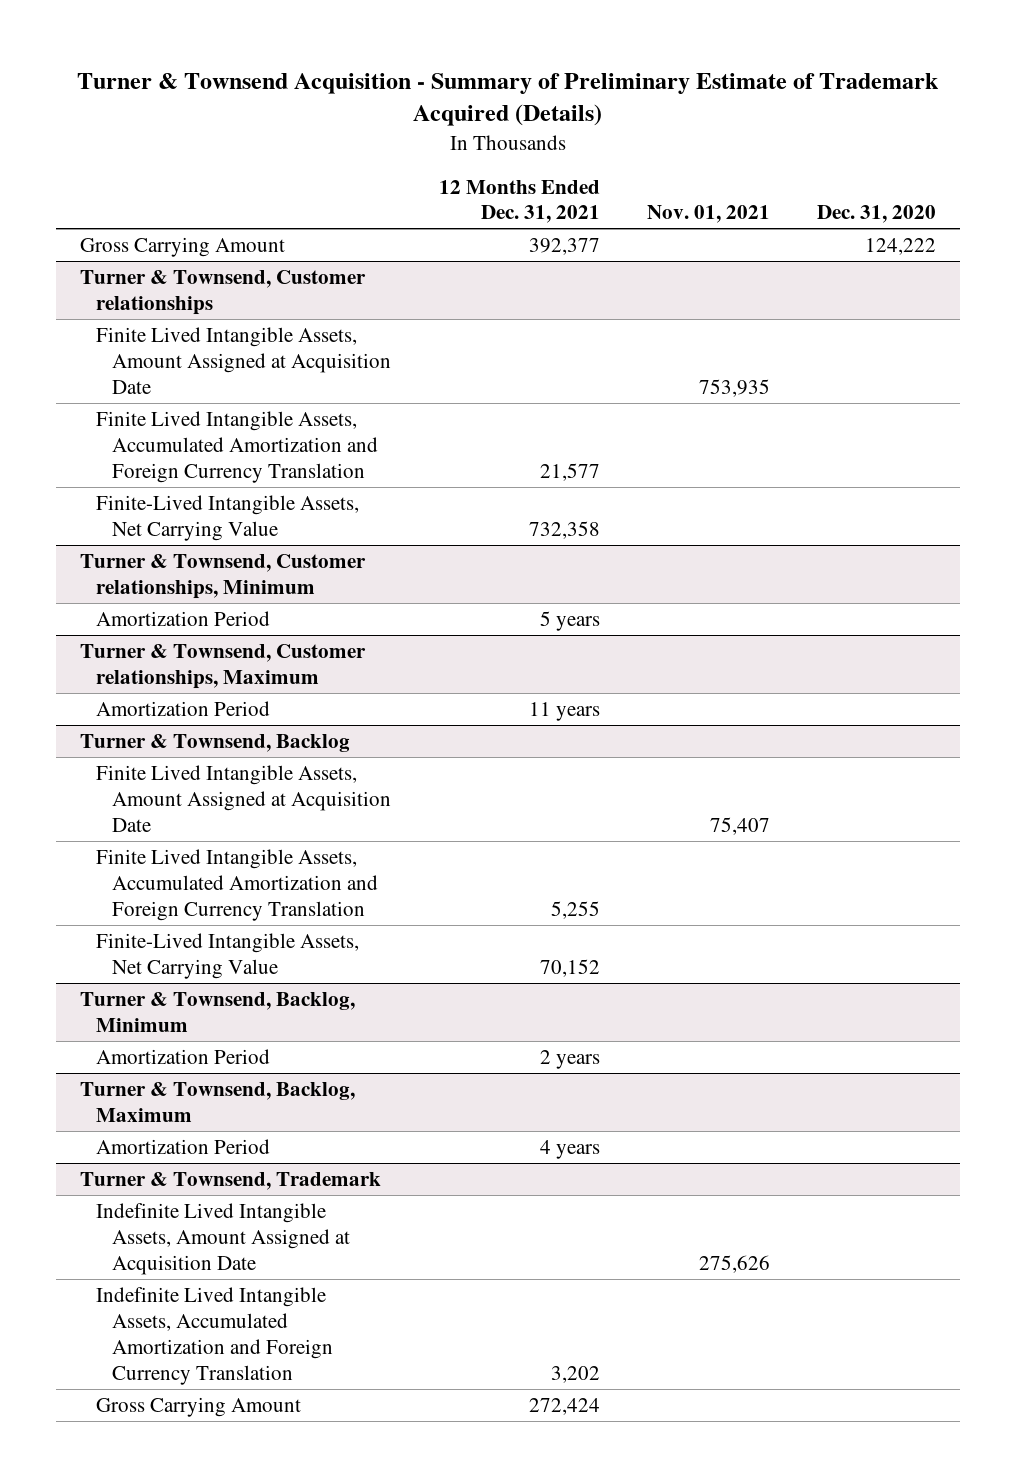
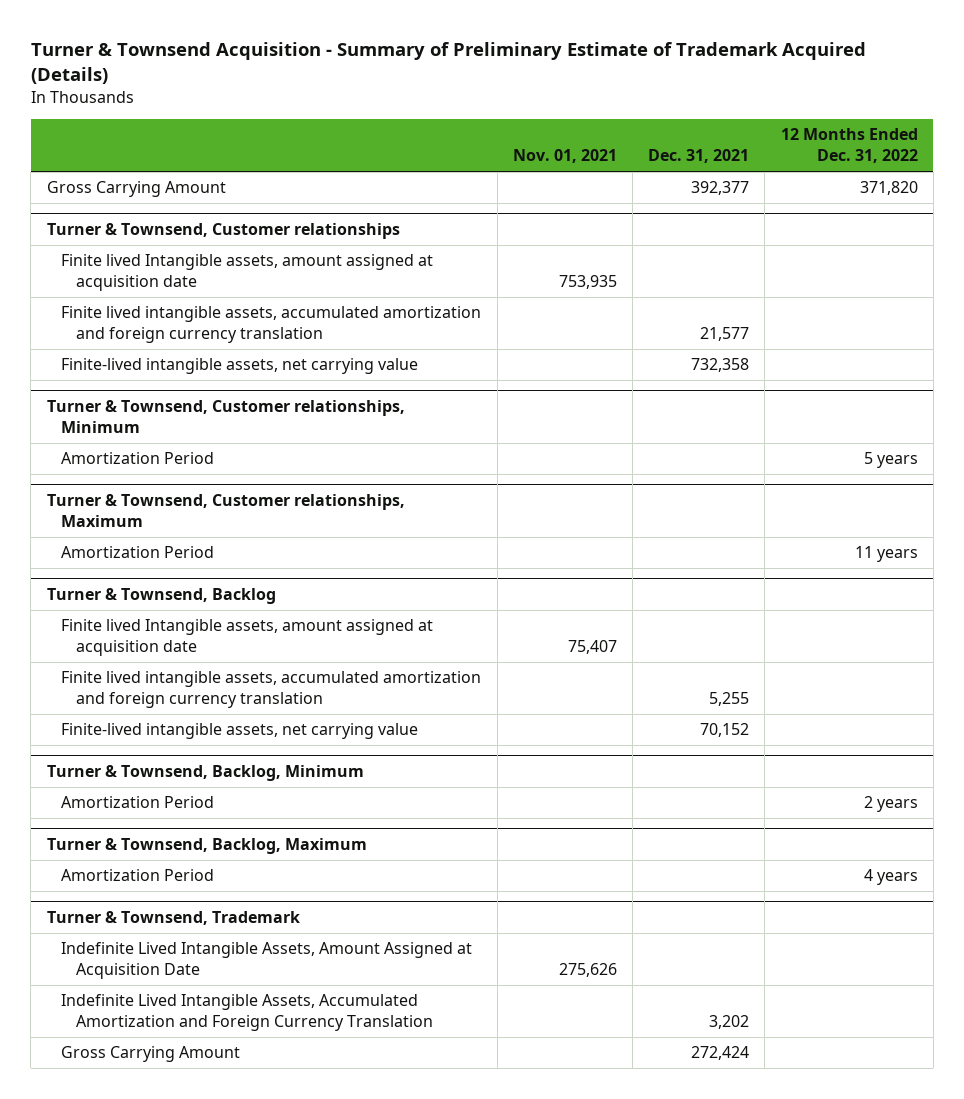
- | 12 Months Ended Dec. 31, 2021 | Nov. 01, 2021 | Dec. 31, 2020
+ | Nov. 01, 2021 | Dec. 31, 2021 | 12 Months Ended Dec. 31, 2022
@ Turner & Townsend, Customer relationships
- Finite Lived Intangible Assets, Amount Assigned at Acquisition Date | | 753,935 |
- Finite Lived Intangible Assets, Accumulated Amortization and Foreign Currency Translation | 21,577 | |
- Finite-Lived Intangible Assets, Net Carrying Value | 732,358 | |
+ Finite lived Intangible assets, amount assigned at acquisition date | 753,935 | |
+ Finite lived intangible assets, accumulated amortization and foreign currency translation | | 21,577 |
+ Finite-lived intangible assets, net carrying value | | 732,358 |
@ Turner & Townsend, Backlog
- Finite Lived Intangible Assets, Amount Assigned at Acquisition Date | | 75,407 |
- Finite Lived Intangible Assets, Accumulated Amortization and Foreign Currency Translation | 5,255 | |
- Finite-Lived Intangible Assets, Net Carrying Value | 70,152 | |
+ Finite lived Intangible assets, amount assigned at acquisition date | 75,407 | |
+ Finite lived intangible assets, accumulated amortization and foreign currency translation | | 5,255 |
+ Finite-lived intangible assets, net carrying value | | 70,152 |

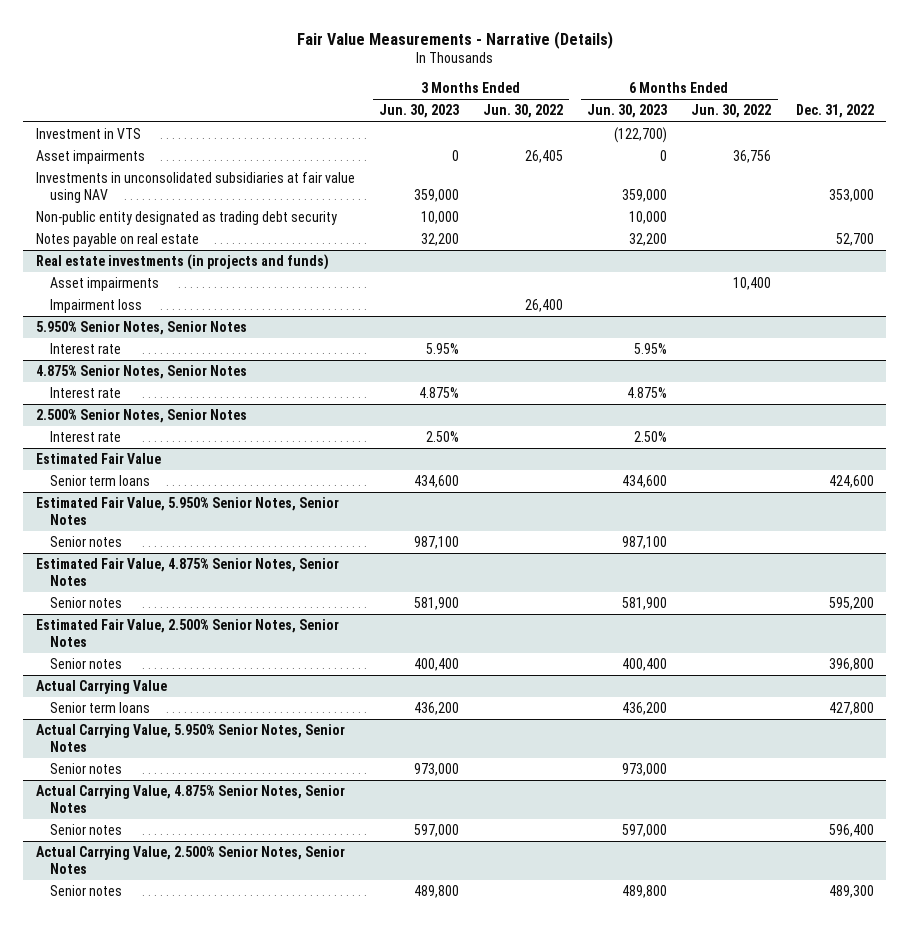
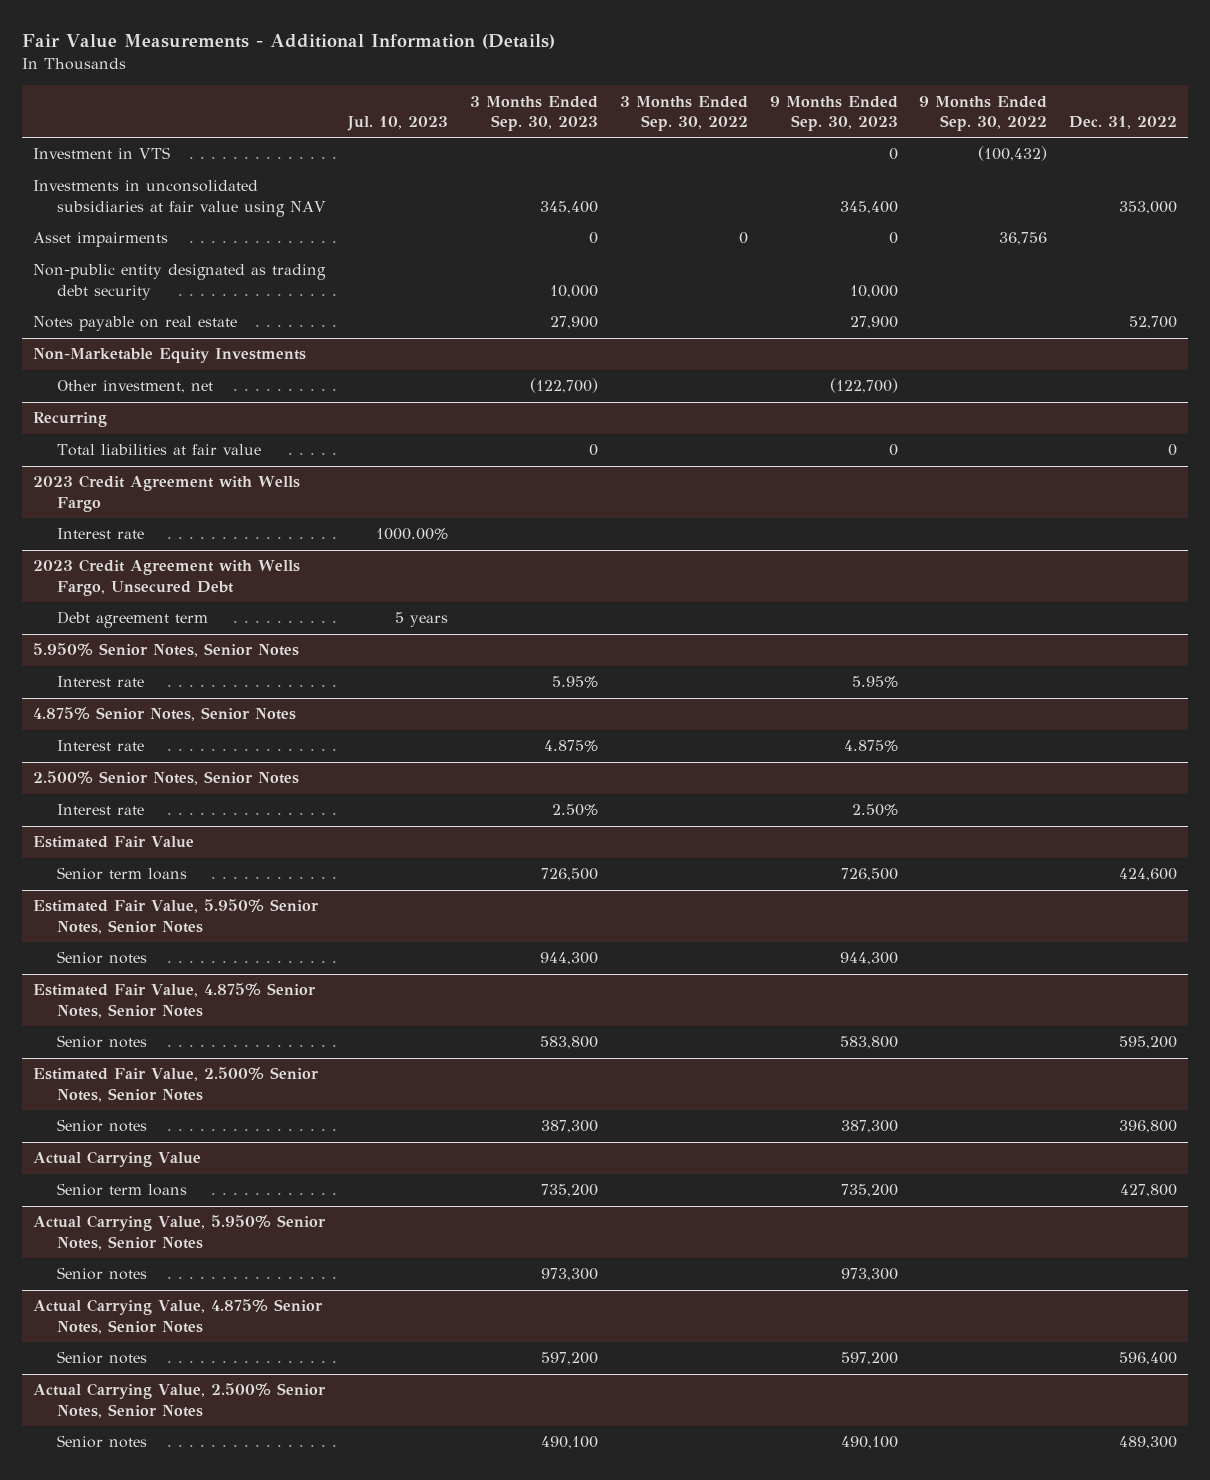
- Fair Value Measurements - Narrative (Details)
+ Fair Value Measurements - Additional Information (Details)
- | 3 Months Ended Jun. 30, 2023 | 3 Months Ended Jun. 30, 2022 | 6 Months Ended Jun. 30, 2023 | 6 Months Ended Jun. 30, 2022 | Dec. 31, 2022
+ | Jul. 10, 2023 | 3 Months Ended Sep. 30, 2023 | 3 Months Ended Sep. 30, 2022 | 9 Months Ended Sep. 30, 2023 | 9 Months Ended Sep. 30, 2022 | Dec. 31, 2022
moved down: Asset impairments | | 0 | 0 | 0 | 36,756 |
- Real estate investments (in projects and funds)
- Asset impairments | | | | 10,400 |
- Impairment loss | | 26,400 | | |
+ Non-Marketable Equity Investments
+ Other investment, net | | (122,700) | | (122,700) | |
+ Recurring
+ Total liabilities at fair value | | 0 | | 0 | | 0
+ 2023 Credit Agreement with Wells Fargo
+ Interest rate | 1000.00% | | | | |
+ 2023 Credit Agreement with Wells Fargo, Unsecured Debt
+ Debt agreement term | 5 years | | | | |

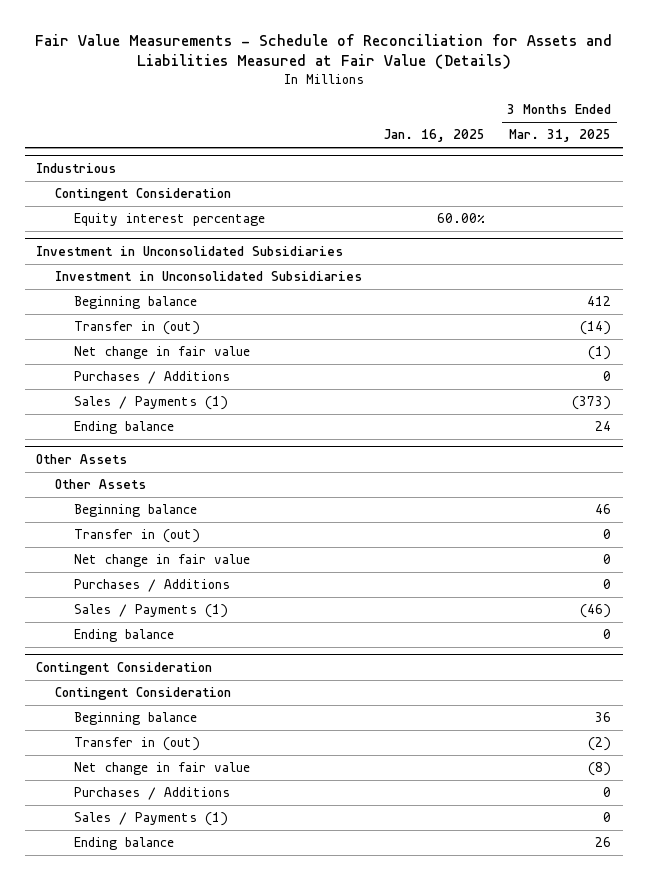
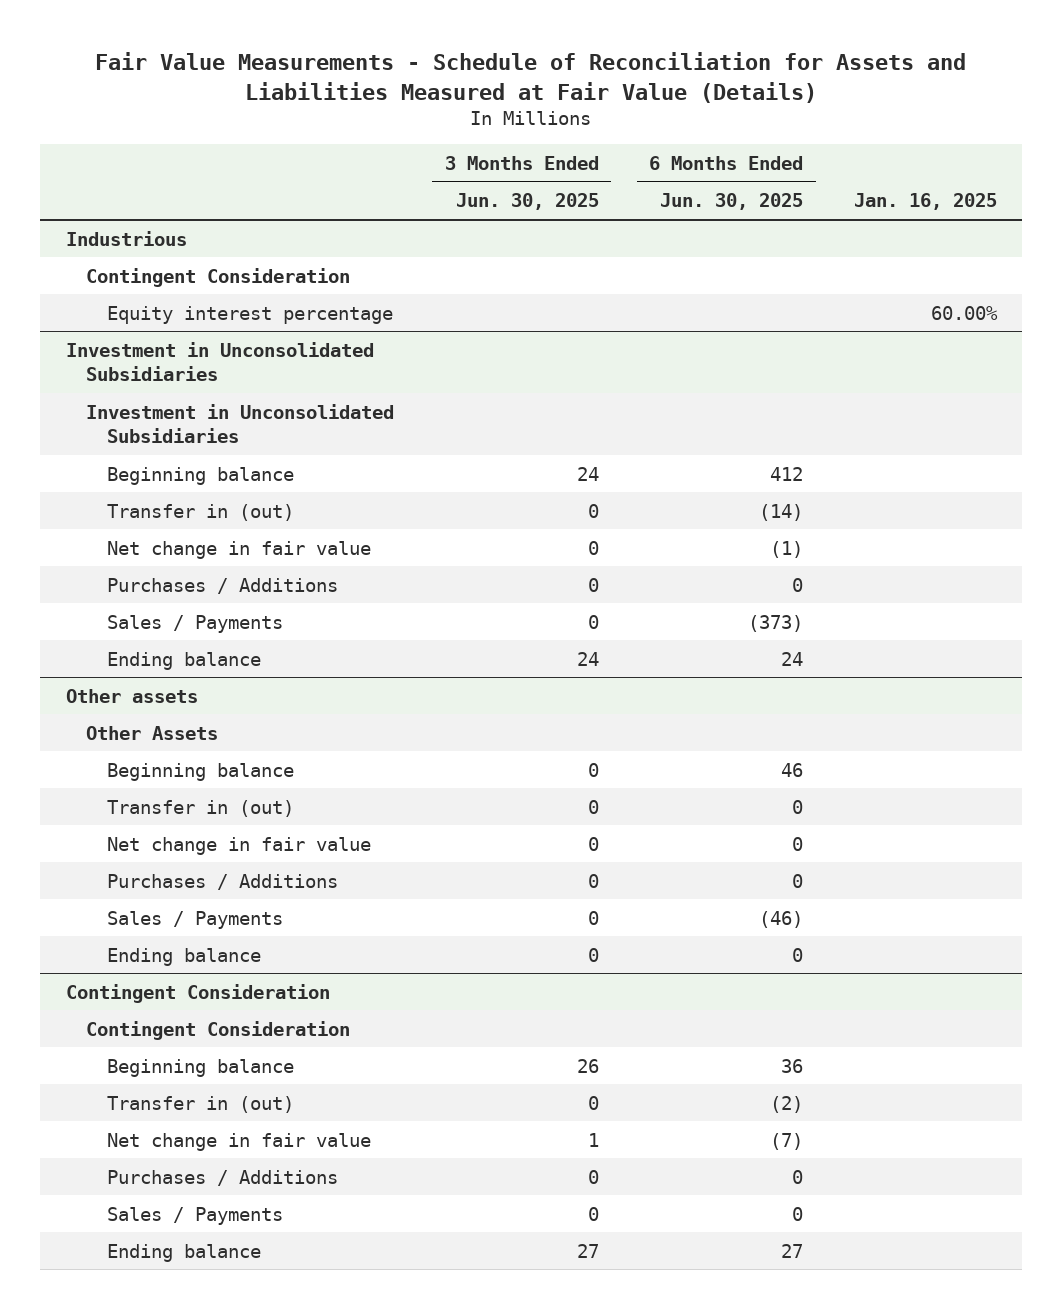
- | Jan. 16, 2025 | 3 Months Ended Mar. 31, 2025
+ | 3 Months Ended Jun. 30, 2025 | 6 Months Ended Jun. 30, 2025 | Jan. 16, 2025
@ Investment in Unconsolidated Subsidiaries
- Sales / Payments (1) | | (373)
+ Sales / Payments | 0 | (373) |
- Other Assets
+ Other assets
- Sales / Payments (1) | | (46)
+ Sales / Payments | 0 | (46) |
@ Contingent Consideration
- Sales / Payments (1) | | 0
+ Sales / Payments | 0 | 0 |

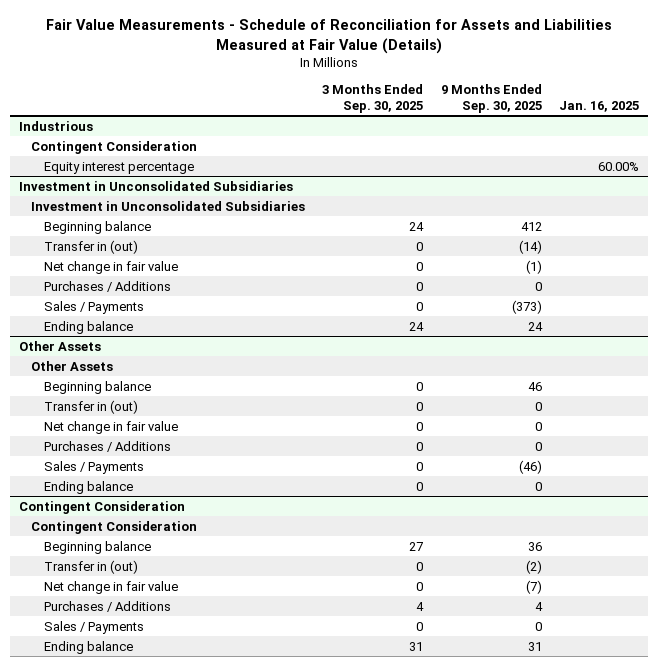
- | 3 Months Ended Jun. 30, 2025 | 6 Months Ended Jun. 30, 2025 | Jan. 16, 2025
+ | 3 Months Ended Sep. 30, 2025 | 9 Months Ended Sep. 30, 2025 | Jan. 16, 2025
- Other assets
+ Other Assets

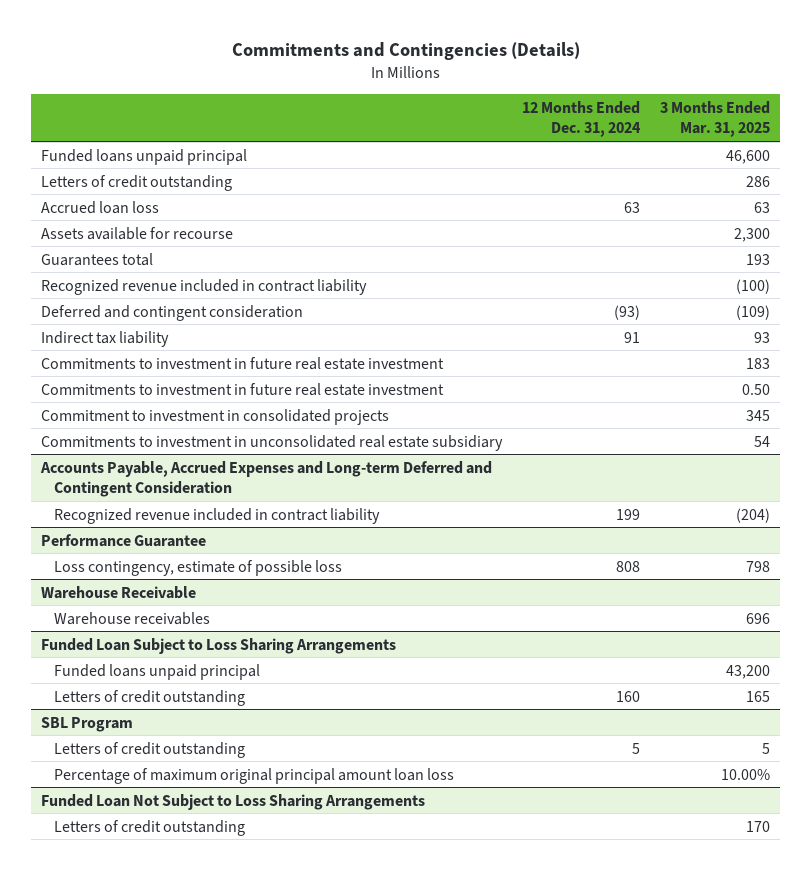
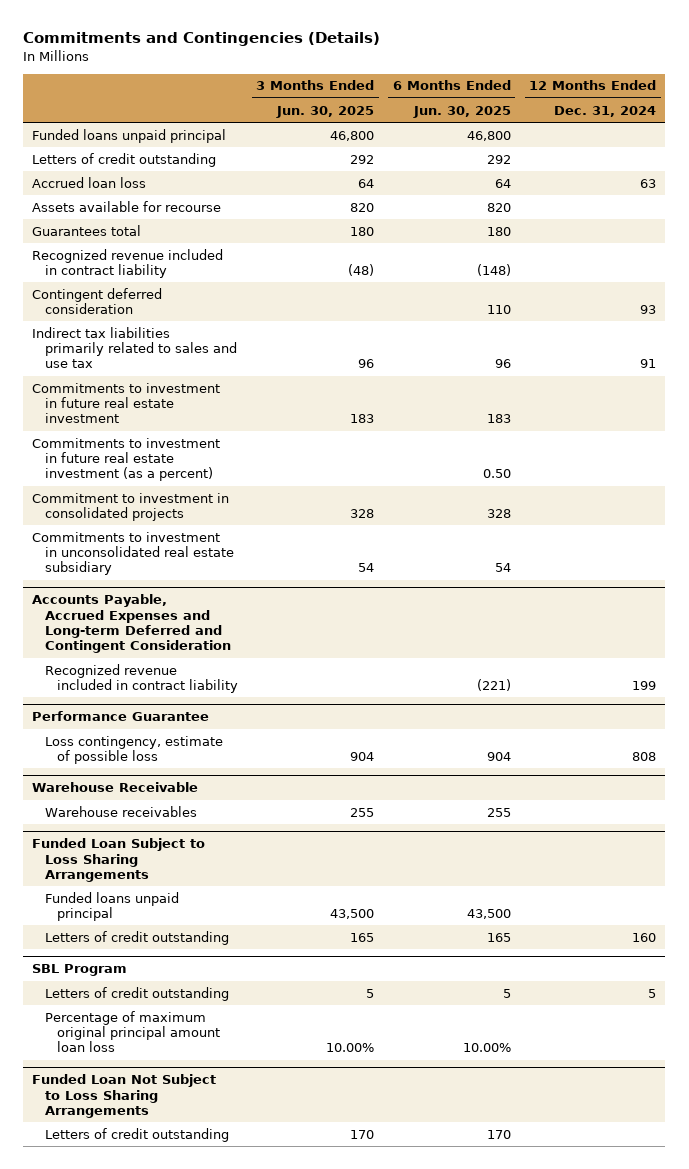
- | 12 Months Ended Dec. 31, 2024 | 3 Months Ended Mar. 31, 2025
+ | 3 Months Ended Jun. 30, 2025 | 6 Months Ended Jun. 30, 2025 | 12 Months Ended Dec. 31, 2024
- Deferred and contingent consideration | (93) | (109)
- Indirect tax liability | 91 | 93
- Commitments to investment in future real estate investment | | 183
+ Contingent deferred consideration | | 110 | 93
+ Indirect tax liabilities primarily related to sales and use tax | 96 | 96 | 91
+ Commitments to investment in future real estate investment (as a percent) | | 0.50 |

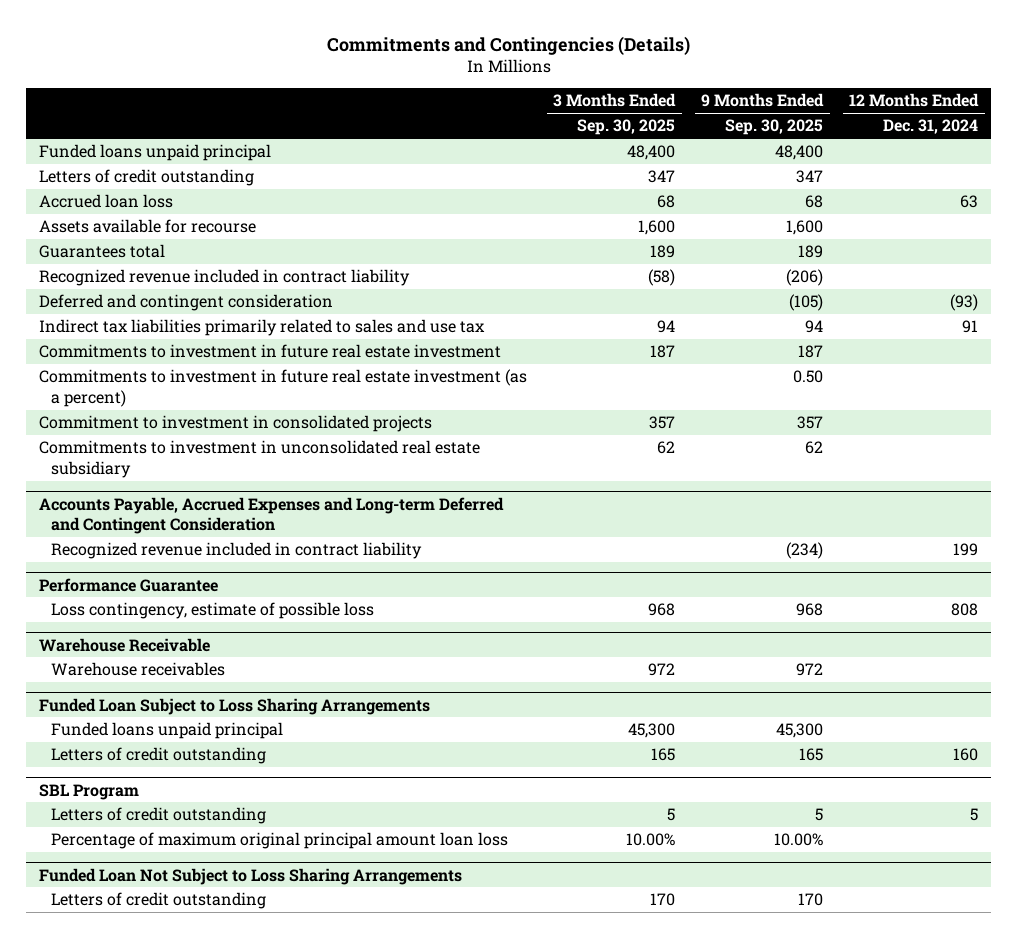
- | 3 Months Ended Jun. 30, 2025 | 6 Months Ended Jun. 30, 2025 | 12 Months Ended Dec. 31, 2024
+ | 3 Months Ended Sep. 30, 2025 | 9 Months Ended Sep. 30, 2025 | 12 Months Ended Dec. 31, 2024
- Contingent deferred consideration | | 110 | 93
+ Deferred and contingent consideration | | (105) | (93)

